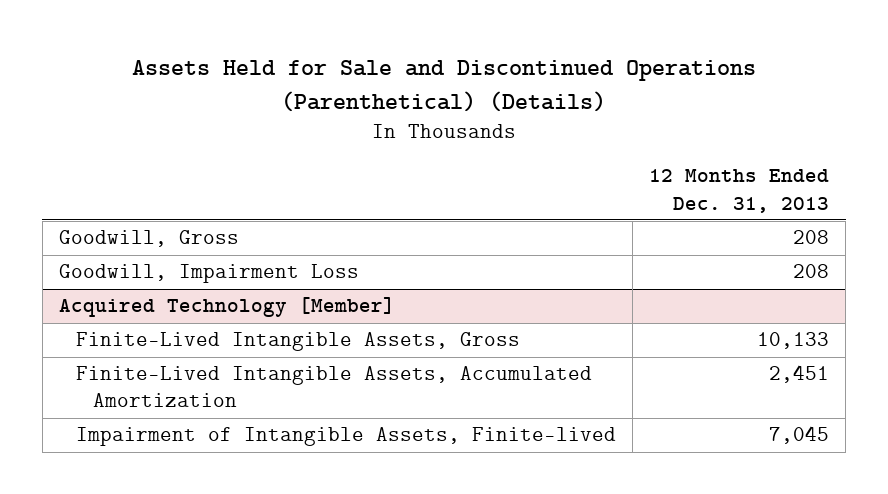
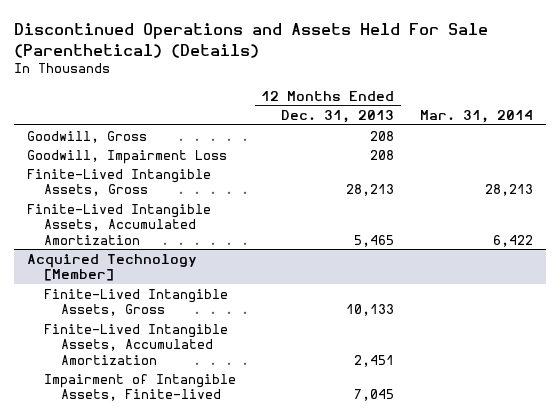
- Assets Held for Sale and Discontinued Operations (Parenthetical) (Details)
+ Discontinued Operations and Assets Held For Sale (Parenthetical) (Details)
- | 12 Months Ended Dec. 31, 2013
+ | 12 Months Ended Dec. 31, 2013 | Mar. 31, 2014
+ Finite-Lived Intangible Assets, Gross | 28,213 | 28,213
+ Finite-Lived Intangible Assets, Accumulated Amortization | 5,465 | 6,422

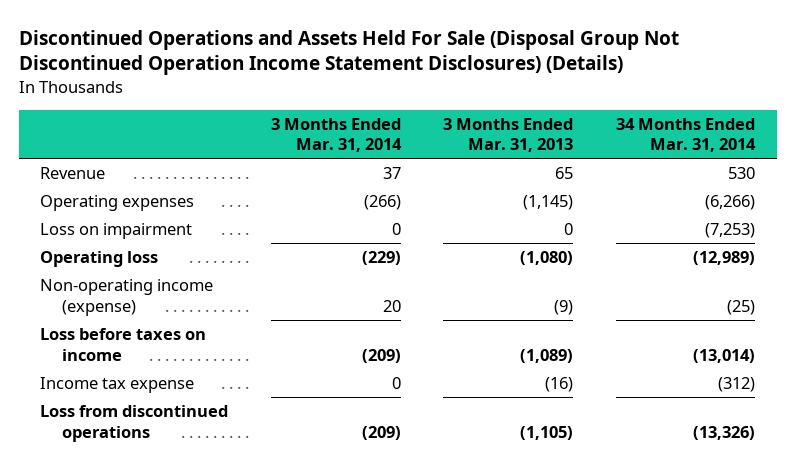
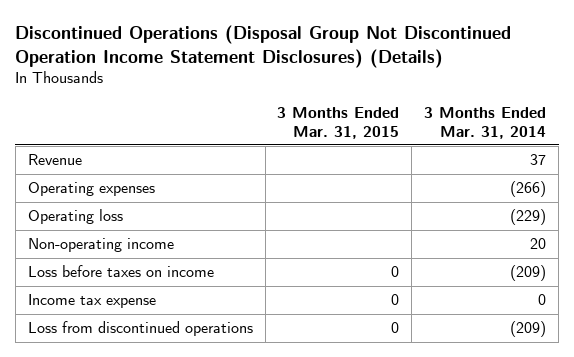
- Discontinued Operations and Assets Held For Sale (Disposal Group Not Discontinued Operation Income Statement Disclosures) (Details)
+ Discontinued Operations (Disposal Group Not Discontinued Operation Income Statement Disclosures) (Details)
- | 3 Months Ended Mar. 31, 2014 | 3 Months Ended Mar. 31, 2013 | 34 Months Ended Mar. 31, 2014
+ | 3 Months Ended Mar. 31, 2015 | 3 Months Ended Mar. 31, 2014
- Loss on impairment | 0 | 0 | (7,253)
- Non-operating income (expense) | 20 | (9) | (25)
+ Non-operating income | | 20

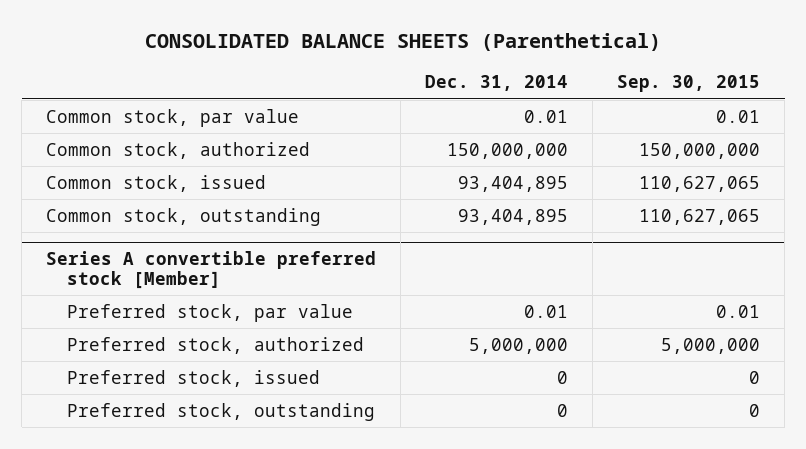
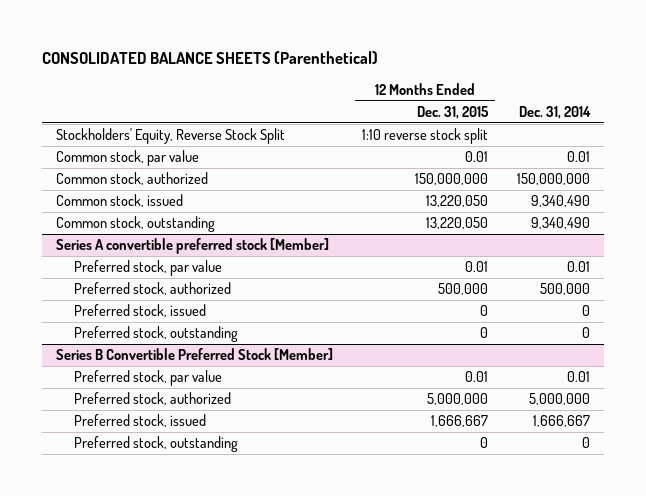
- | Dec. 31, 2014 | Sep. 30, 2015
+ | 12 Months Ended Dec. 31, 2015 | Dec. 31, 2014
+ Stockholders' Equity, Reverse Stock Split | 1:10 reverse stock split |
- Common stock, issued | 93,404,895 | 110,627,065
- Common stock, outstanding | 93,404,895 | 110,627,065
+ Common stock, issued | 13,220,050 | 9,340,490
+ Common stock, outstanding | 13,220,050 | 9,340,490
@ Series A convertible preferred stock [Member]
- Preferred stock, authorized | 5,000,000 | 5,000,000
+ Preferred stock, authorized | 500,000 | 500,000
+ Series B Convertible Preferred Stock [Member]
+ Preferred stock, par value | 0.01 | 0.01
+ Preferred stock, authorized | 5,000,000 | 5,000,000
+ Preferred stock, issued | 1,666,667 | 1,666,667
+ Preferred stock, outstanding | 0 | 0

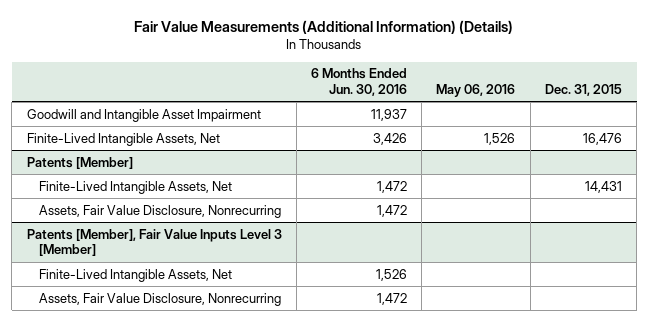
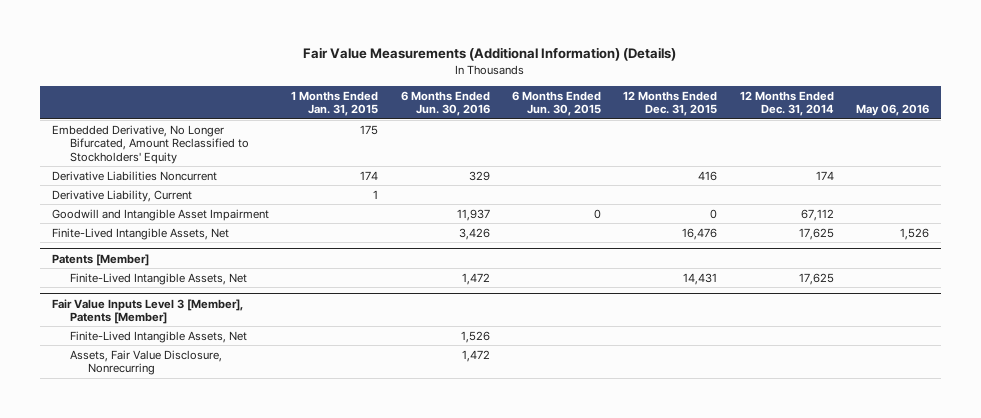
- | 6 Months Ended Jun. 30, 2016 | May 06, 2016 | Dec. 31, 2015
+ | 1 Months Ended Jan. 31, 2015 | 6 Months Ended Jun. 30, 2016 | 6 Months Ended Jun. 30, 2015 | 12 Months Ended Dec. 31, 2015 | 12 Months Ended Dec. 31, 2014 | May 06, 2016
+ Embedded Derivative, No Longer Bifurcated, Amount Reclassified to Stockholders' Equity | 175 | | | | |
+ Derivative Liabilities Noncurrent | 174 | 329 | | 416 | 174 |
+ Derivative Liability, Current | 1 | | | | |
@ Patents [Member]
- Assets, Fair Value Disclosure, Nonrecurring | 1,472 | |
- Patents [Member], Fair Value Inputs Level 3 [Member]
+ Fair Value Inputs Level 3 [Member], Patents [Member]

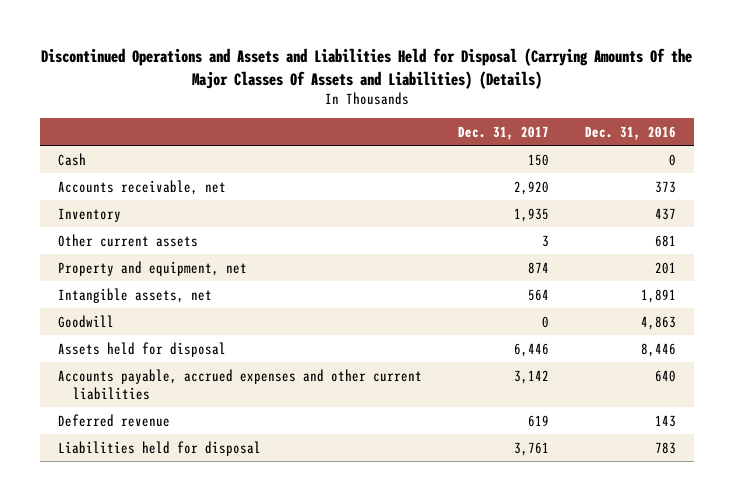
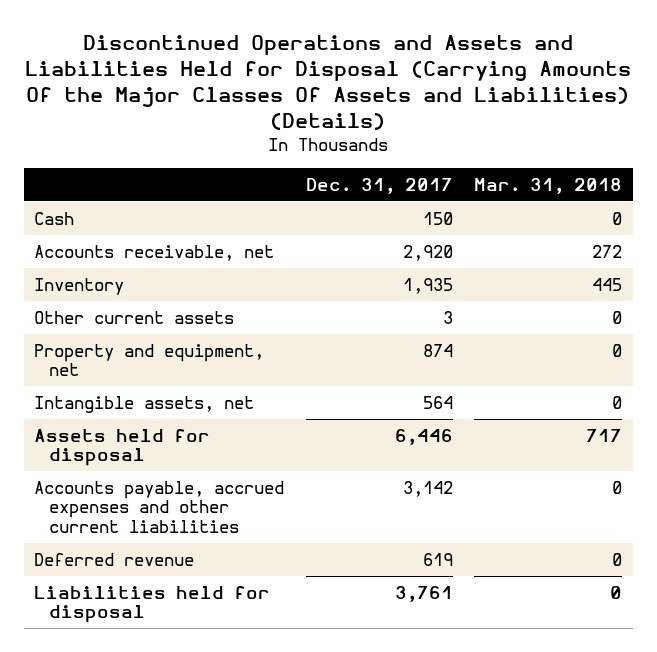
- | Dec. 31, 2017 | Dec. 31, 2016
+ | Dec. 31, 2017 | Mar. 31, 2018
- Goodwill | 0 | 4,863

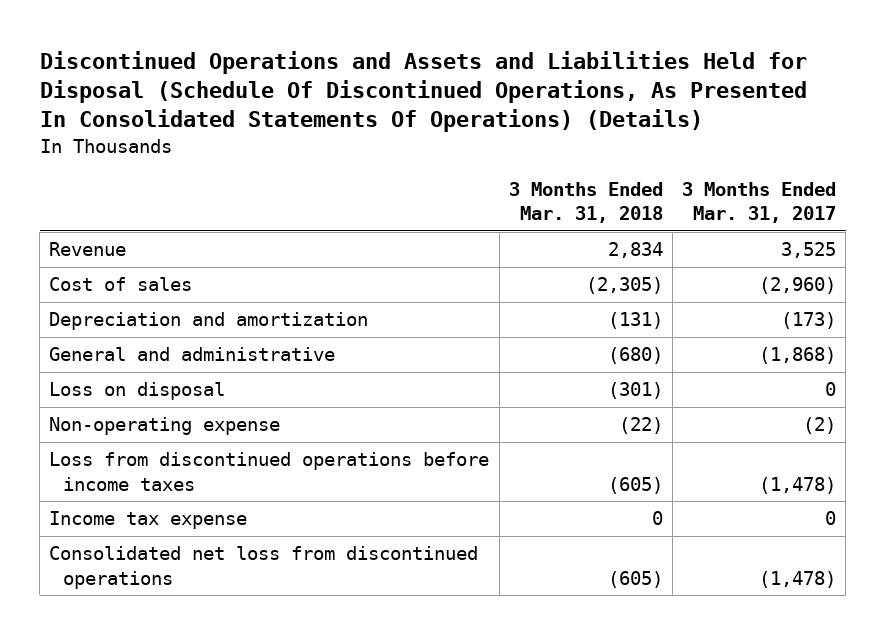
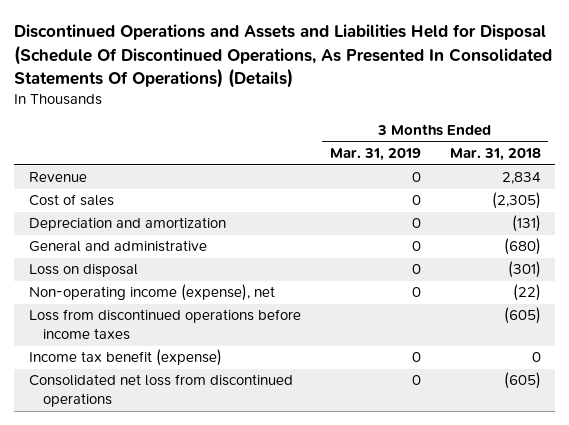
- | 3 Months Ended Mar. 31, 2018 | 3 Months Ended Mar. 31, 2017
+ | 3 Months Ended Mar. 31, 2019 | 3 Months Ended Mar. 31, 2018
- Non-operating expense | (22) | (2)
+ Non-operating income (expense), net | 0 | (22)
- Income tax expense | 0 | 0
+ Income tax benefit (expense) | 0 | 0

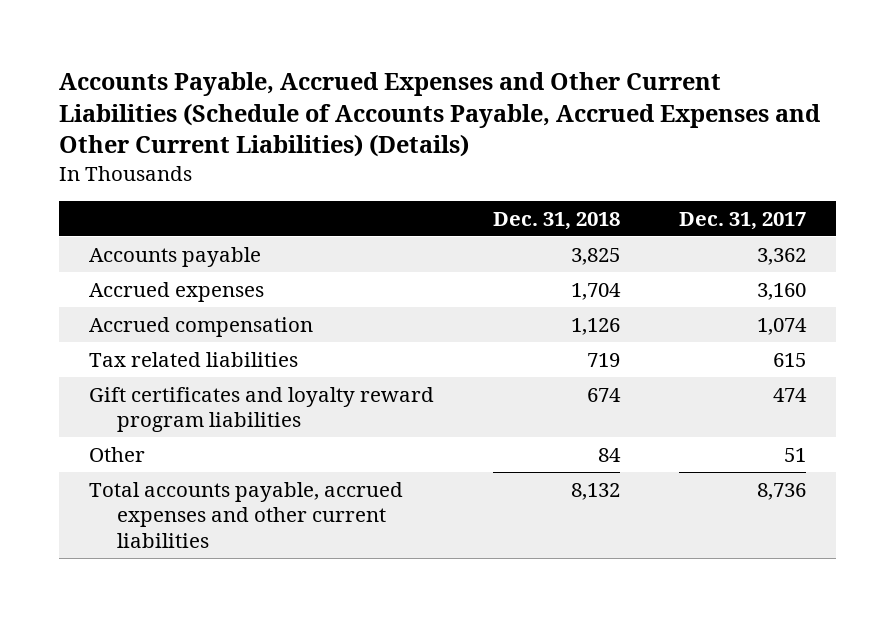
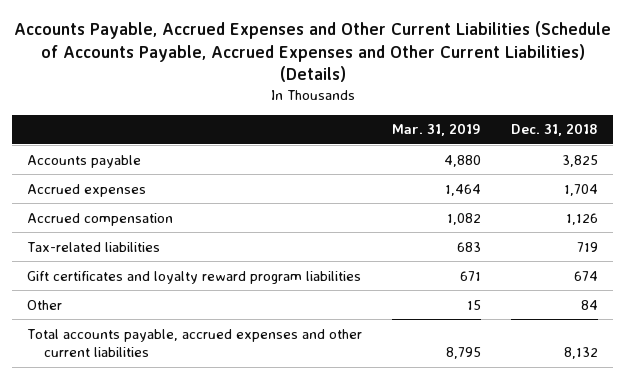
- | Dec. 31, 2018 | Dec. 31, 2017
+ | Mar. 31, 2019 | Dec. 31, 2018
- Tax related liabilities | 719 | 615
+ Tax-related liabilities | 683 | 719

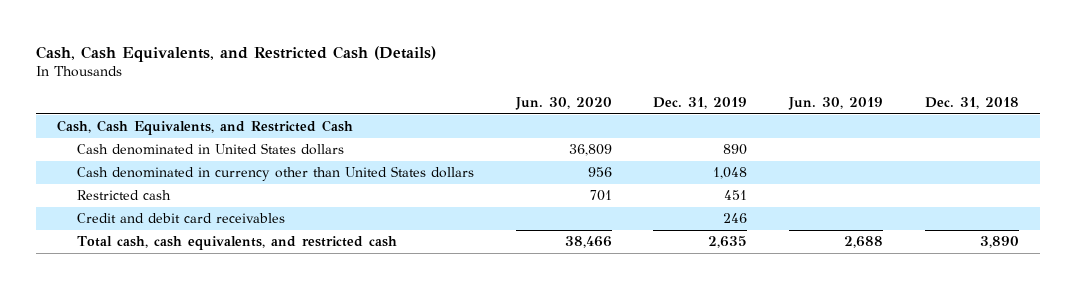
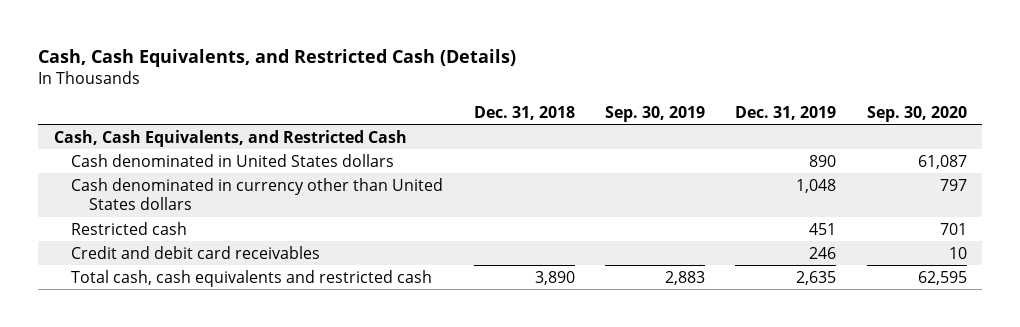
- | Jun. 30, 2020 | Dec. 31, 2019 | Jun. 30, 2019 | Dec. 31, 2018
+ | Dec. 31, 2018 | Sep. 30, 2019 | Dec. 31, 2019 | Sep. 30, 2020
- Total cash, cash equivalents, and restricted cash | 38,466 | 2,635 | 2,688 | 3,890
+ Total cash, cash equivalents and restricted cash | 3,890 | 2,883 | 2,635 | 62,595

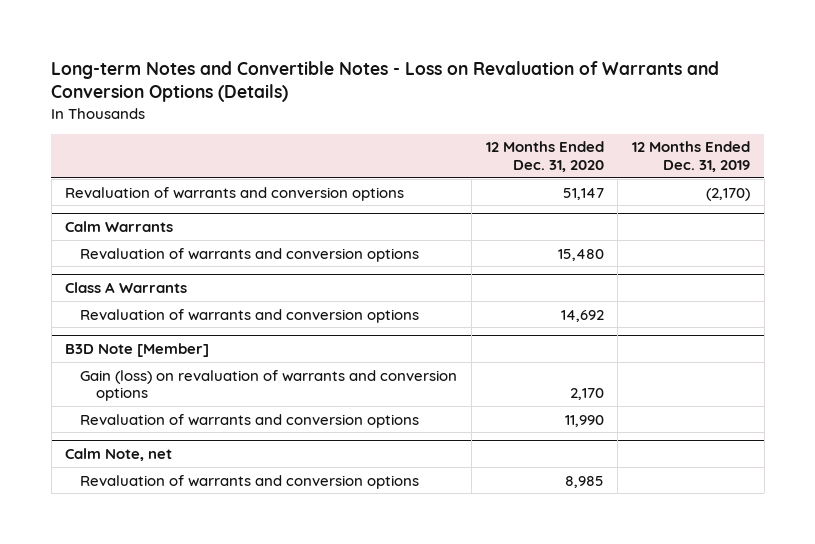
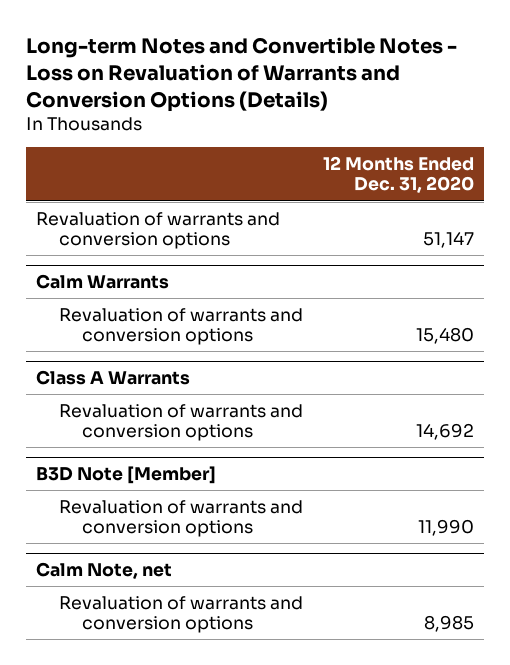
- | 12 Months Ended Dec. 31, 2020 | 12 Months Ended Dec. 31, 2019
+ | 12 Months Ended Dec. 31, 2020
@ B3D Note [Member]
- Gain (loss) on revaluation of warrants and conversion options | 2,170 |

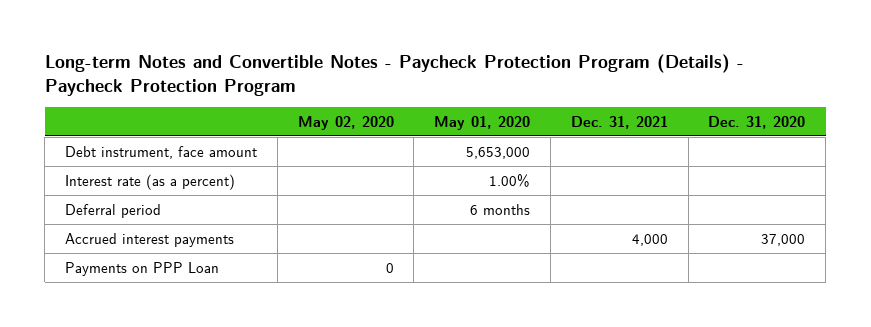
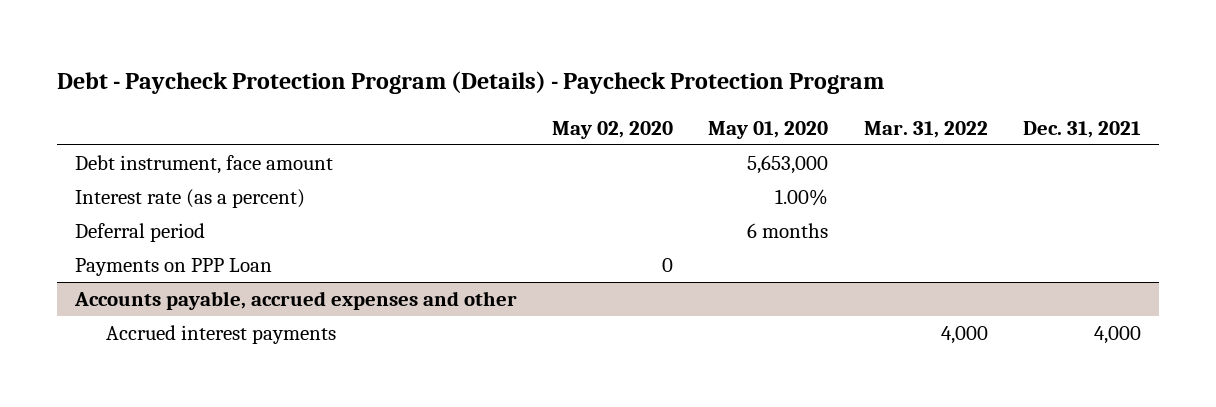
- Long-term Notes and Convertible Notes - Paycheck Protection Program (Details) - Paycheck Protection Program
+ Debt - Paycheck Protection Program (Details) - Paycheck Protection Program
- | May 02, 2020 | May 01, 2020 | Dec. 31, 2021 | Dec. 31, 2020
+ | May 02, 2020 | May 01, 2020 | Mar. 31, 2022 | Dec. 31, 2021
- Accrued interest payments | | | 4,000 | 37,000
+ Accounts payable, accrued expenses and other
+ Accrued interest payments | | | 4,000 | 4,000

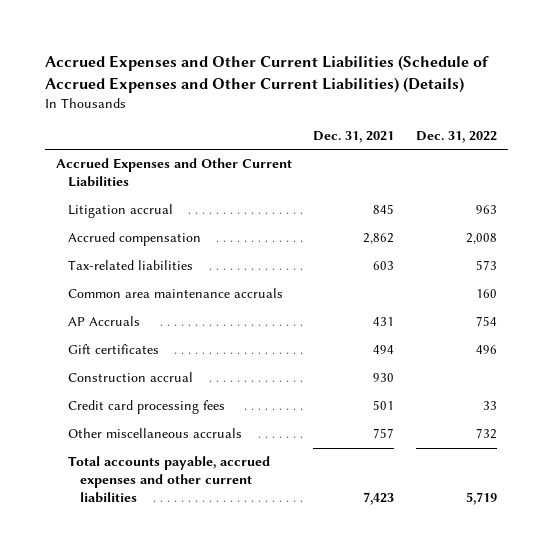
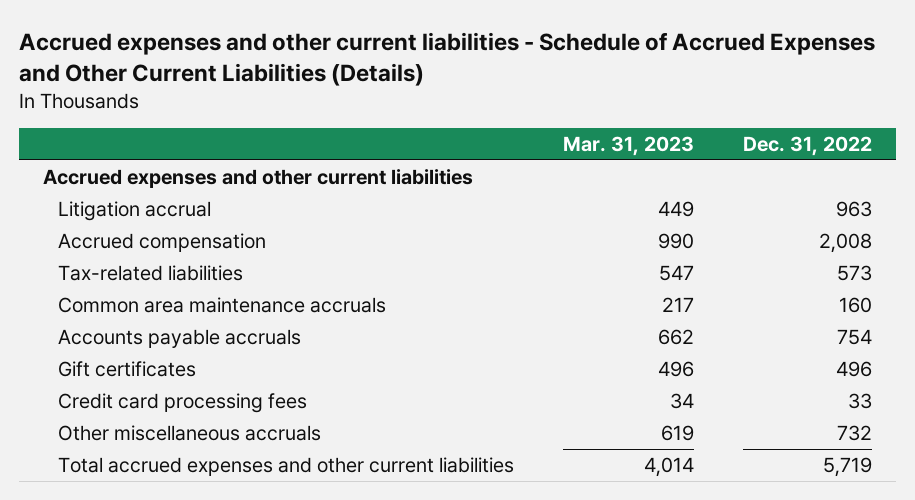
- Accrued Expenses and Other Current Liabilities (Schedule of Accrued Expenses and Other Current Liabilities) (Details)
+ Accrued expenses and other current liabilities - Schedule of Accrued Expenses and Other Current Liabilities (Details)
- | Dec. 31, 2021 | Dec. 31, 2022
+ | Mar. 31, 2023 | Dec. 31, 2022
- Accrued Expenses and Other Current Liabilities
+ Accrued expenses and other current liabilities
- AP Accruals | 431 | 754
+ Accounts payable accruals | 662 | 754
- Construction accrual | 930 |
- Total accounts payable, accrued expenses and other current liabilities | 7,423 | 5,719
+ Total accrued expenses and other current liabilities | 4,014 | 5,719

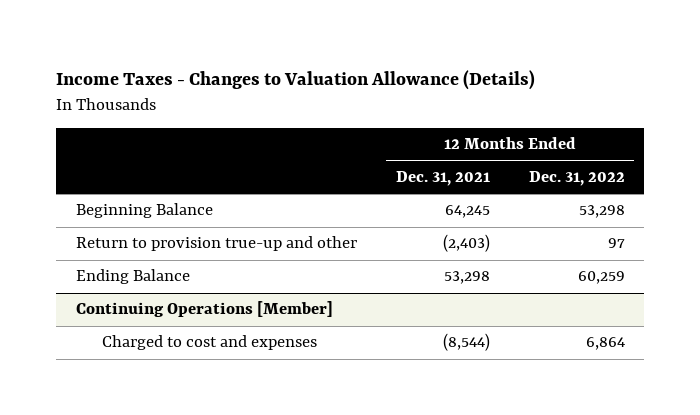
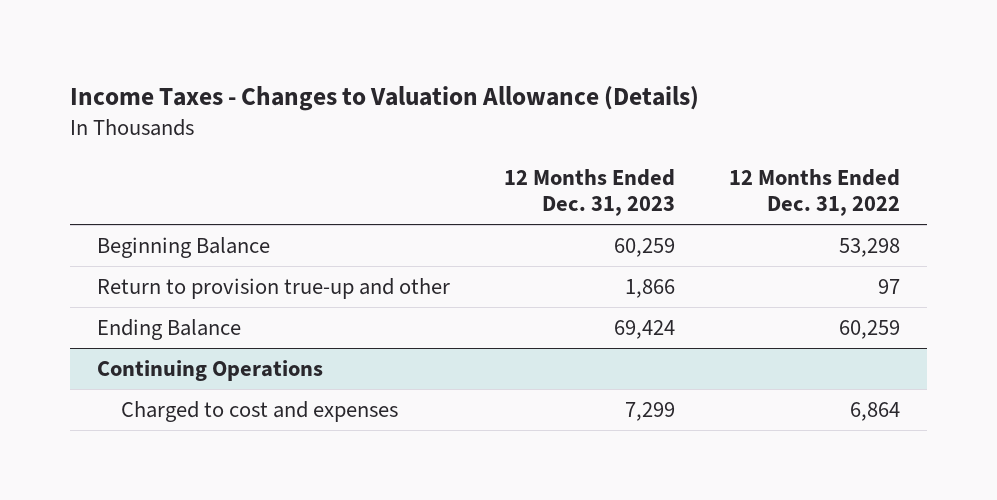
- | 12 Months Ended Dec. 31, 2021 | 12 Months Ended Dec. 31, 2022
+ | 12 Months Ended Dec. 31, 2023 | 12 Months Ended Dec. 31, 2022
- Continuing Operations [Member]
+ Continuing Operations

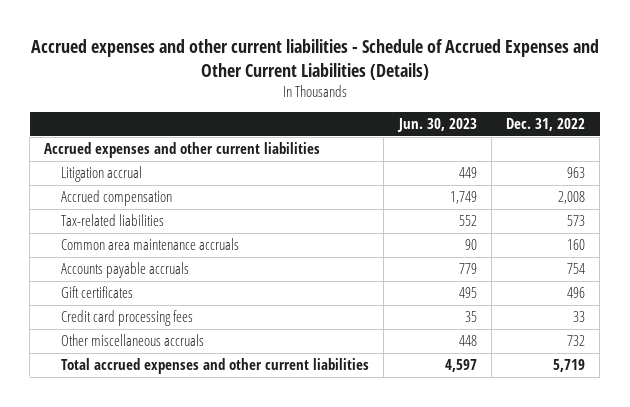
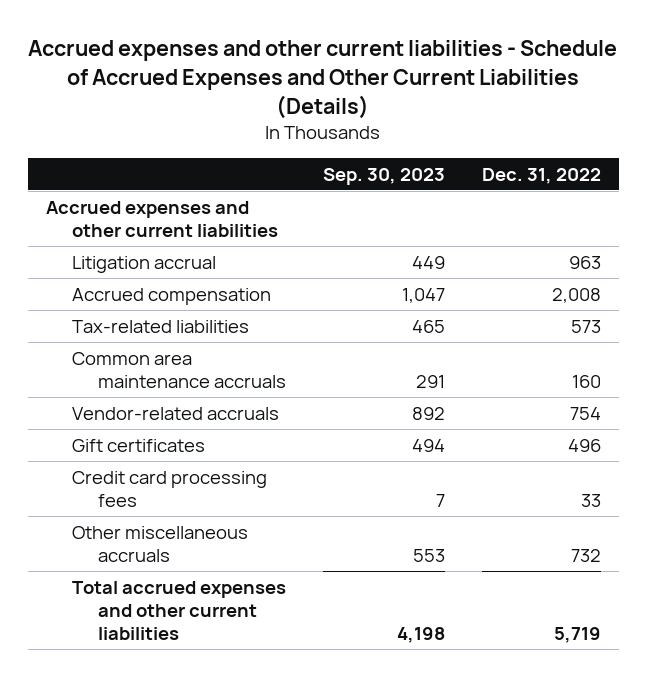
- | Jun. 30, 2023 | Dec. 31, 2022
+ | Sep. 30, 2023 | Dec. 31, 2022
- Accounts payable accruals | 779 | 754
+ Vendor-related accruals | 892 | 754

